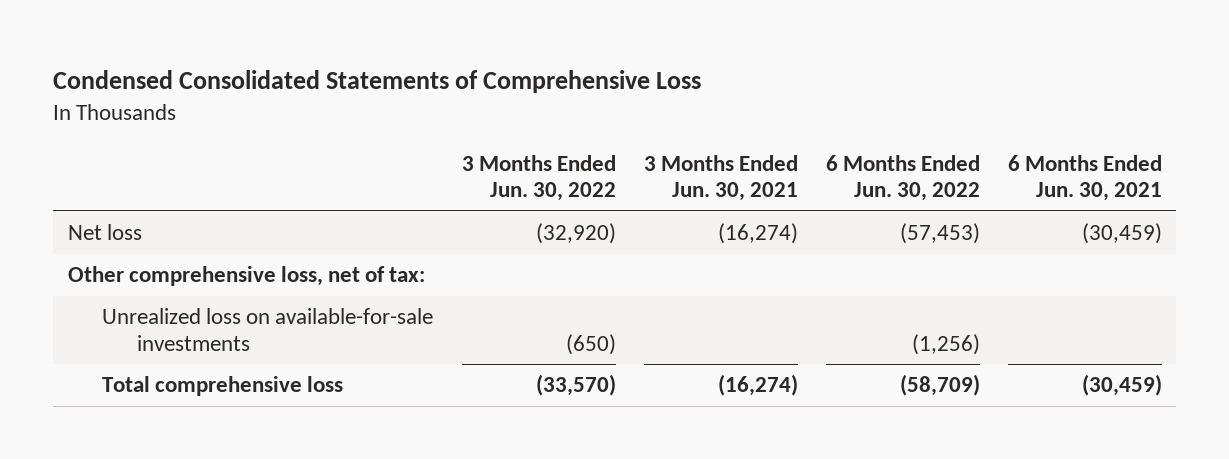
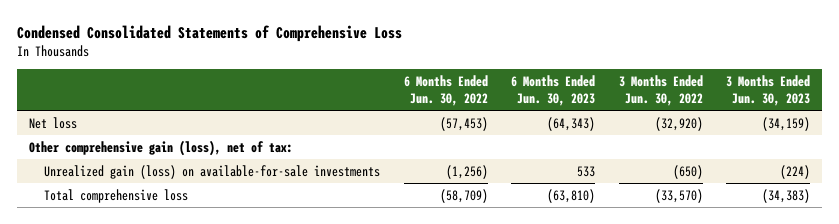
- | 3 Months Ended Jun. 30, 2022 | 3 Months Ended Jun. 30, 2021 | 6 Months Ended Jun. 30, 2022 | 6 Months Ended Jun. 30, 2021
+ | 6 Months Ended Jun. 30, 2022 | 6 Months Ended Jun. 30, 2023 | 3 Months Ended Jun. 30, 2022 | 3 Months Ended Jun. 30, 2023
- Other comprehensive loss, net of tax:
- Unrealized loss on available-for-sale investments | (650) | | (1,256) |
+ Other comprehensive gain (loss), net of tax:
+ Unrealized gain (loss) on available-for-sale investments | (1,256) | 533 | (650) | (224)

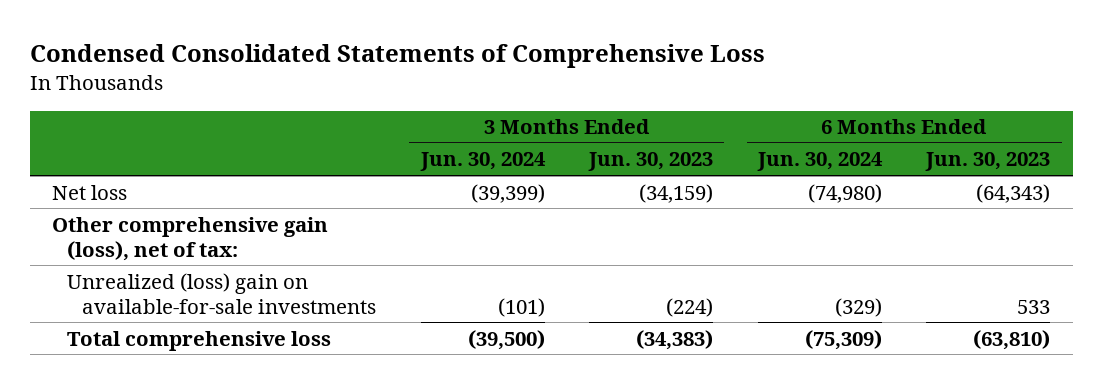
- | 6 Months Ended Jun. 30, 2022 | 6 Months Ended Jun. 30, 2023 | 3 Months Ended Jun. 30, 2022 | 3 Months Ended Jun. 30, 2023
+ | 3 Months Ended Jun. 30, 2024 | 3 Months Ended Jun. 30, 2023 | 6 Months Ended Jun. 30, 2024 | 6 Months Ended Jun. 30, 2023
- Unrealized gain (loss) on available-for-sale investments | (1,256) | 533 | (650) | (224)
+ Unrealized (loss) gain on available-for-sale investments | (101) | (224) | (329) | 533

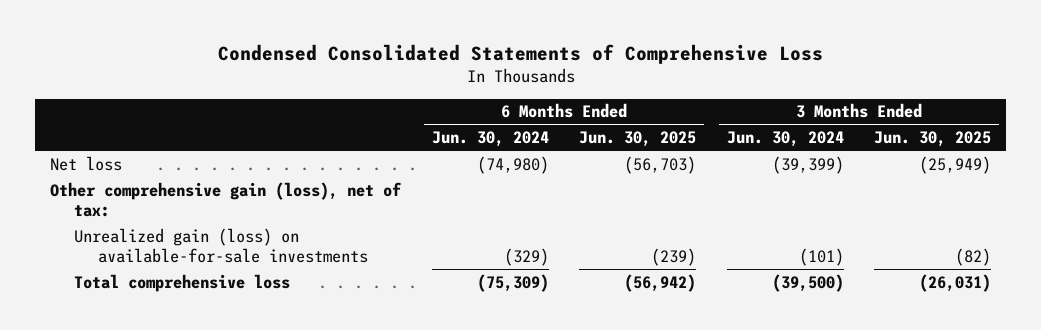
- | 3 Months Ended Jun. 30, 2024 | 3 Months Ended Jun. 30, 2023 | 6 Months Ended Jun. 30, 2024 | 6 Months Ended Jun. 30, 2023
+ | 6 Months Ended Jun. 30, 2024 | 6 Months Ended Jun. 30, 2025 | 3 Months Ended Jun. 30, 2024 | 3 Months Ended Jun. 30, 2025
- Unrealized (loss) gain on available-for-sale investments | (101) | (224) | (329) | 533
+ Unrealized gain (loss) on available-for-sale investments | (329) | (239) | (101) | (82)

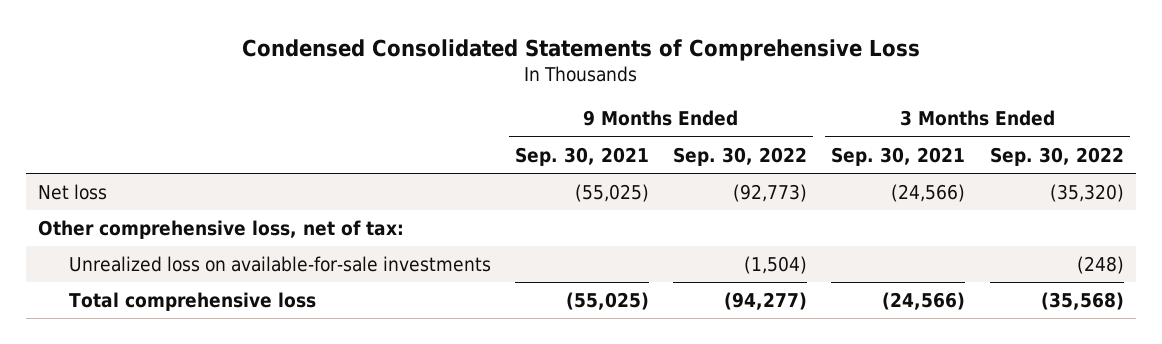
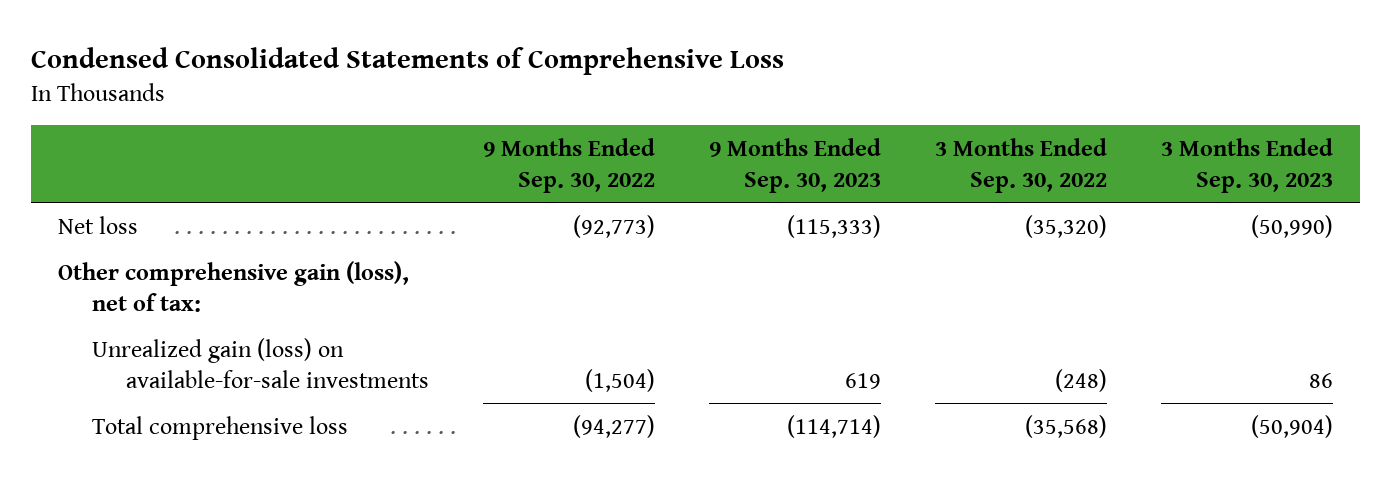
- | 9 Months Ended Sep. 30, 2021 | 9 Months Ended Sep. 30, 2022 | 3 Months Ended Sep. 30, 2021 | 3 Months Ended Sep. 30, 2022
+ | 9 Months Ended Sep. 30, 2022 | 9 Months Ended Sep. 30, 2023 | 3 Months Ended Sep. 30, 2022 | 3 Months Ended Sep. 30, 2023
- Other comprehensive loss, net of tax:
- Unrealized loss on available-for-sale investments | | (1,504) | | (248)
+ Other comprehensive gain (loss), net of tax:
+ Unrealized gain (loss) on available-for-sale investments | (1,504) | 619 | (248) | 86

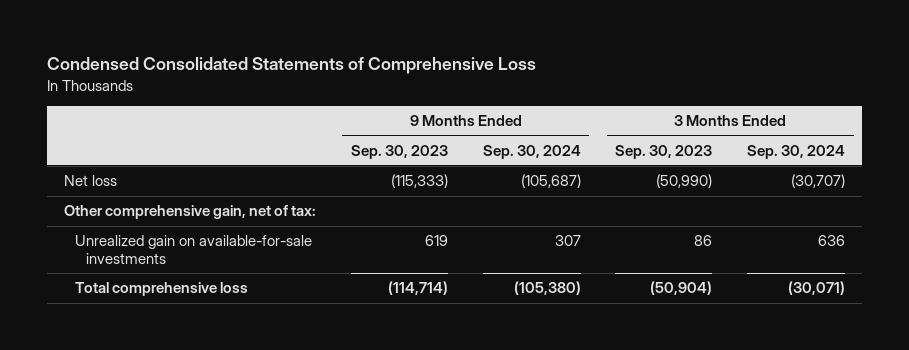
- | 9 Months Ended Sep. 30, 2022 | 9 Months Ended Sep. 30, 2023 | 3 Months Ended Sep. 30, 2022 | 3 Months Ended Sep. 30, 2023
+ | 9 Months Ended Sep. 30, 2023 | 9 Months Ended Sep. 30, 2024 | 3 Months Ended Sep. 30, 2023 | 3 Months Ended Sep. 30, 2024
- Other comprehensive gain (loss), net of tax:
- Unrealized gain (loss) on available-for-sale investments | (1,504) | 619 | (248) | 86
+ Other comprehensive gain, net of tax:
+ Unrealized gain on available-for-sale investments | 619 | 307 | 86 | 636

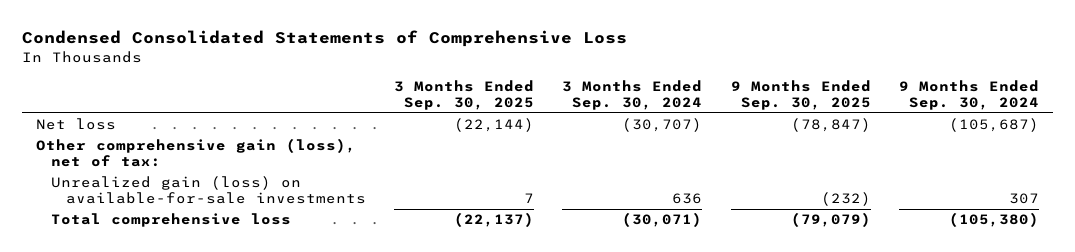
- | 9 Months Ended Sep. 30, 2023 | 9 Months Ended Sep. 30, 2024 | 3 Months Ended Sep. 30, 2023 | 3 Months Ended Sep. 30, 2024
+ | 3 Months Ended Sep. 30, 2025 | 3 Months Ended Sep. 30, 2024 | 9 Months Ended Sep. 30, 2025 | 9 Months Ended Sep. 30, 2024
- Other comprehensive gain, net of tax:
- Unrealized gain on available-for-sale investments | 619 | 307 | 86 | 636
+ Other comprehensive gain (loss), net of tax:
+ Unrealized gain (loss) on available-for-sale investments | 7 | 636 | (232) | 307

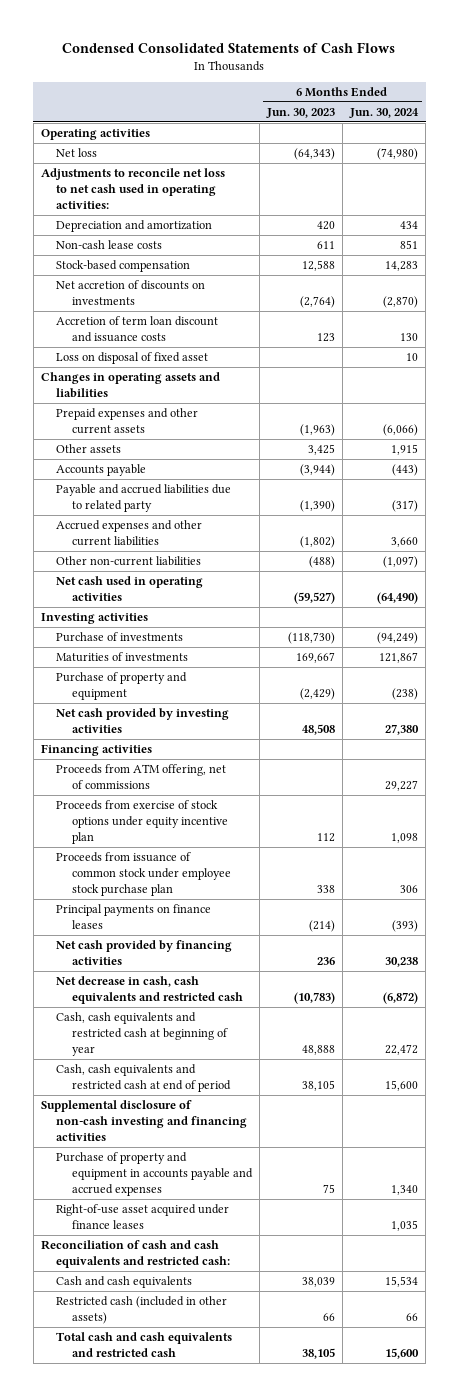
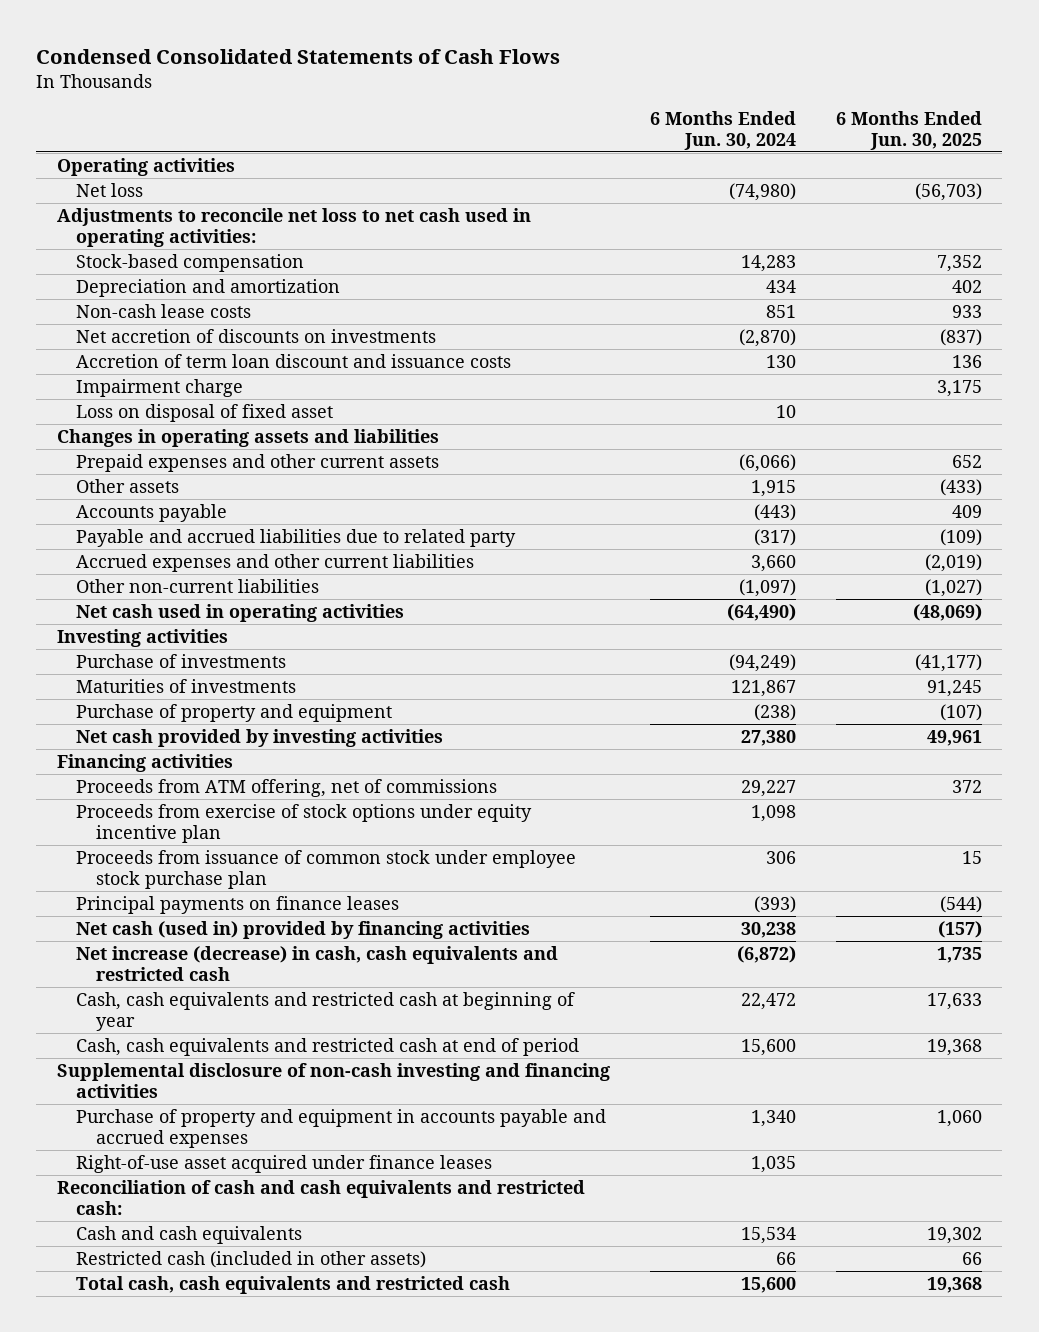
- | 6 Months Ended Jun. 30, 2023 | 6 Months Ended Jun. 30, 2024
+ | 6 Months Ended Jun. 30, 2024 | 6 Months Ended Jun. 30, 2025
moved up: Stock-based compensation | 14,283 | 7,352
+ Impairment charge | | 3,175
- Net cash provided by financing activities | 236 | 30,238
- Net decrease in cash, cash equivalents and restricted cash | (10,783) | (6,872)
+ Net cash (used in) provided by financing activities | 30,238 | (157)
+ Net increase (decrease) in cash, cash equivalents and restricted cash | (6,872) | 1,735
- Total cash and cash equivalents and restricted cash | 38,105 | 15,600
+ Total cash, cash equivalents and restricted cash | 15,600 | 19,368

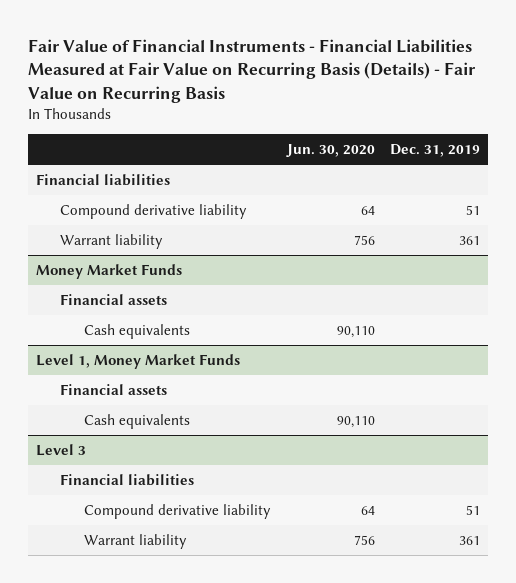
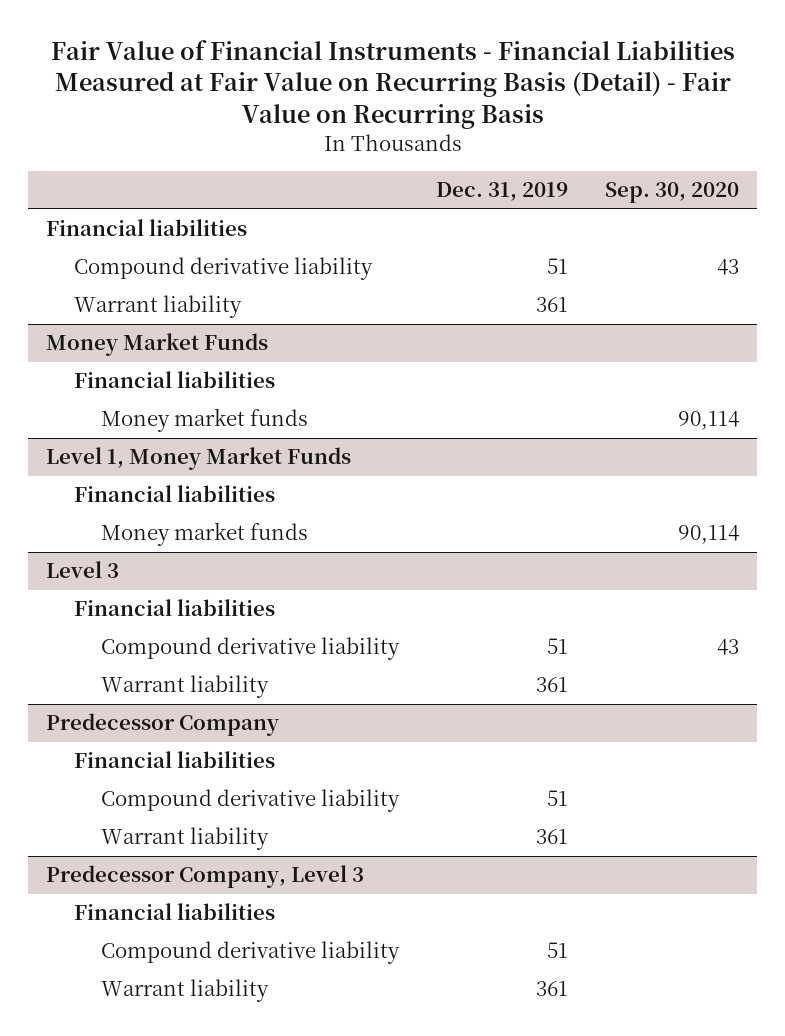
- Fair Value of Financial Instruments - Financial Liabilities Measured at Fair Value on Recurring Basis (Details) - Fair Value on Recurring Basis
+ Fair Value of Financial Instruments - Financial Liabilities Measured at Fair Value on Recurring Basis (Detail) - Fair Value on Recurring Basis
- | Jun. 30, 2020 | Dec. 31, 2019
+ | Dec. 31, 2019 | Sep. 30, 2020
@ Money Market Funds
- Financial assets
- Cash equivalents | 90,110 |
+ Financial liabilities
+ Money market funds | | 90,114
@ Level 1, Money Market Funds
- Financial assets
- Cash equivalents | 90,110 |
+ Financial liabilities
+ Money market funds | | 90,114
+ Predecessor Company
+ Financial liabilities
+ Compound derivative liability | 51 |
+ Warrant liability | 361 |
+ Predecessor Company, Level 3
+ Financial liabilities
+ Compound derivative liability | 51 |
+ Warrant liability | 361 |

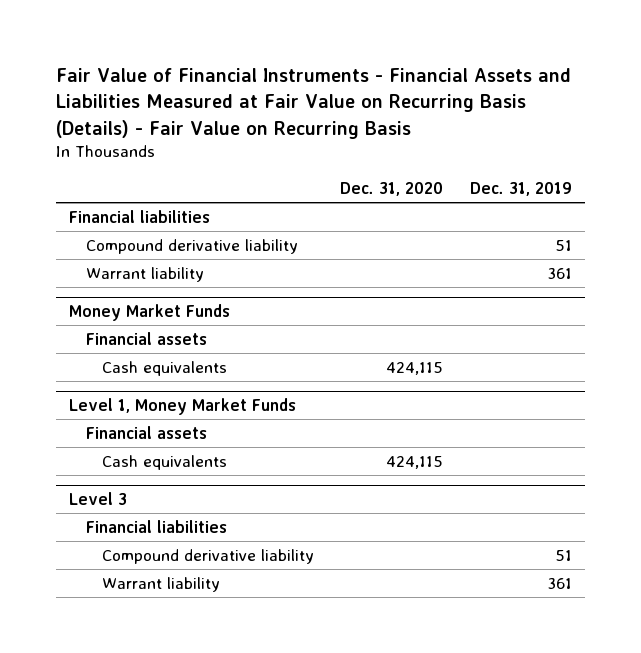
- Fair Value of Financial Instruments - Financial Liabilities Measured at Fair Value on Recurring Basis (Detail) - Fair Value on Recurring Basis
+ Fair Value of Financial Instruments - Financial Assets and Liabilities Measured at Fair Value on Recurring Basis (Details) - Fair Value on Recurring Basis
- | Dec. 31, 2019 | Sep. 30, 2020
+ | Dec. 31, 2020 | Dec. 31, 2019
@ Money Market Funds
- Financial liabilities
- Money market funds | | 90,114
+ Financial assets
+ Cash equivalents | 424,115 |
@ Level 1, Money Market Funds
- Financial liabilities
- Money market funds | | 90,114
+ Financial assets
+ Cash equivalents | 424,115 |
- Predecessor Company
- Financial liabilities
- Compound derivative liability | 51 |
- Warrant liability | 361 |
- Predecessor Company, Level 3
- Financial liabilities
- Compound derivative liability | 51 |
- Warrant liability | 361 |

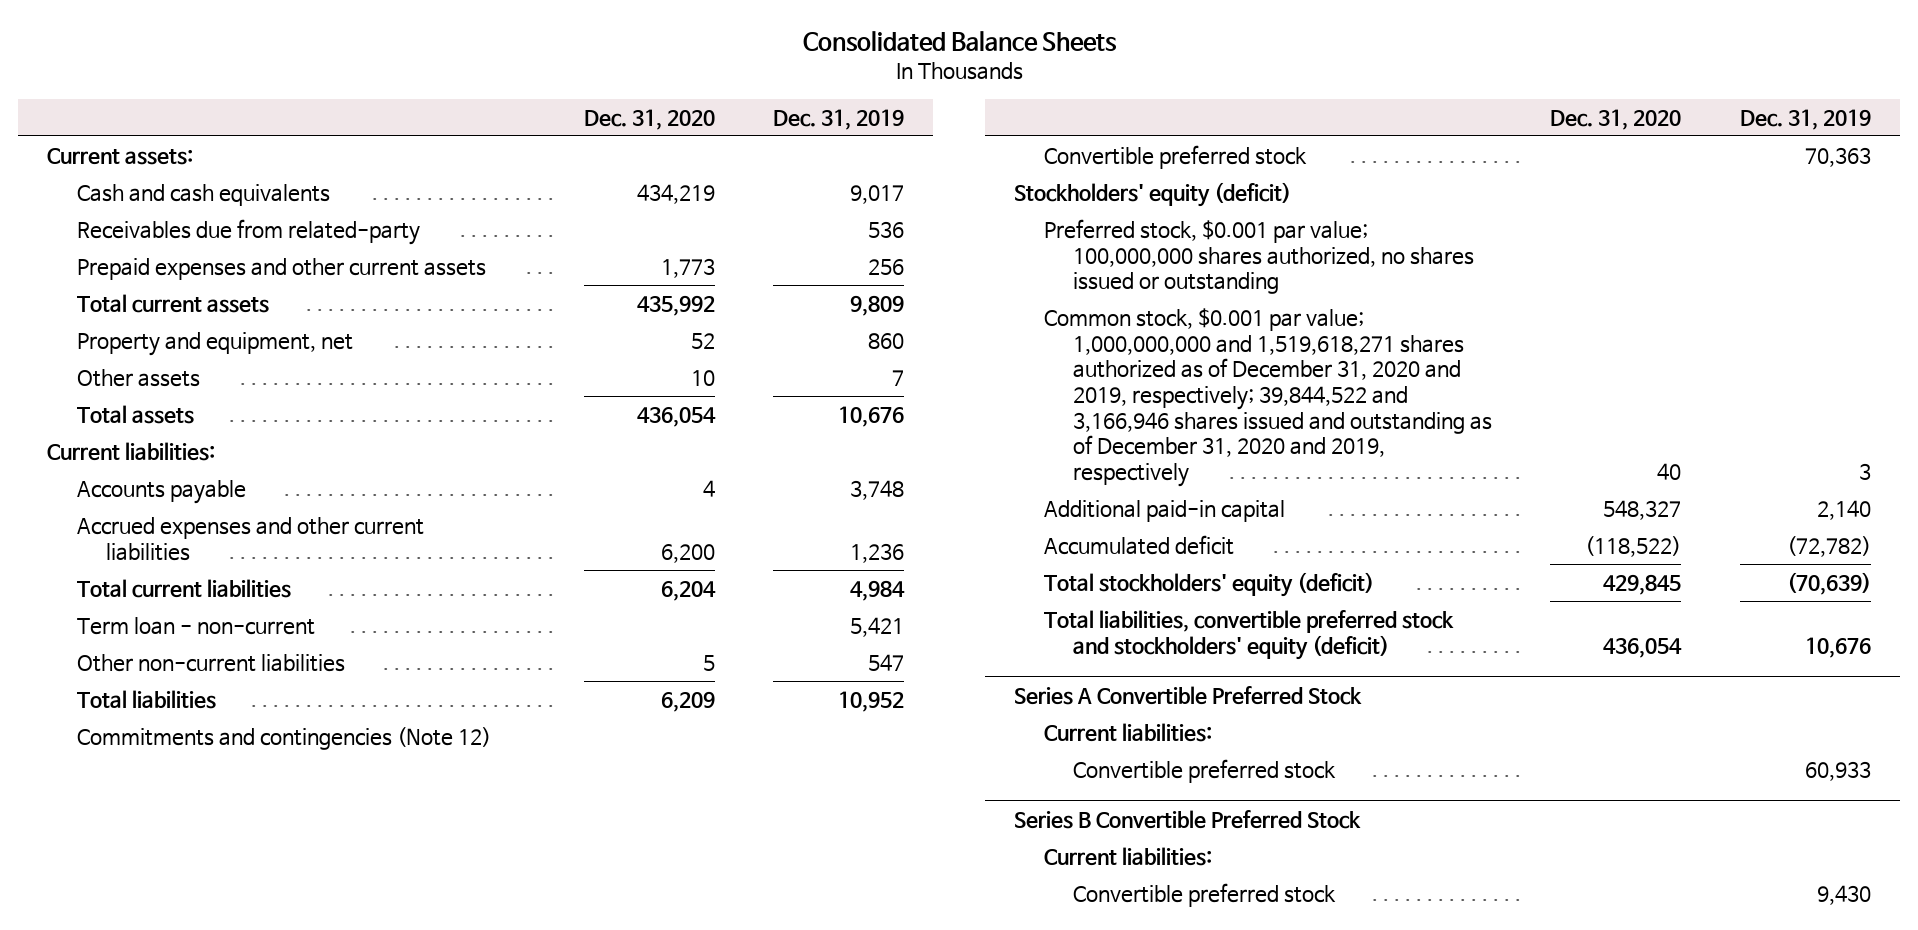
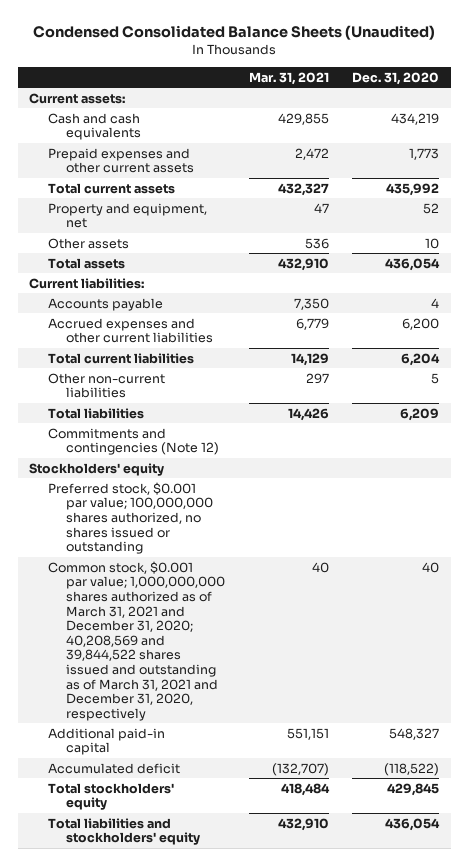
- Consolidated Balance Sheets
+ Condensed Consolidated Balance Sheets (Unaudited)
- | Dec. 31, 2020 | Dec. 31, 2019
+ | Mar. 31, 2021 | Dec. 31, 2020
- Receivables due from related-party | | 536
- Term loan - non-current | | 5,421
- Convertible preferred stock | | 70,363
- Stockholders' equity (deficit)
+ Stockholders' equity
- Common stock, $0.001 par value; 1,000,000,000 and 1,519,618,271 shares authorized as of December 31, 2020 and 2019, respectively; 39,844,522 and 3,166,946 shares issued and outstanding as of December 31, 2020 and 2019, respectively | 40 | 3
+ Common stock, $0.001 par value; 1,000,000,000 shares authorized as of March 31, 2021 and December 31, 2020; 40,208,569 and 39,844,522 shares issued and outstanding as of March 31, 2021 and December 31, 2020, respectively | 40 | 40
- Total stockholders' equity (deficit) | 429,845 | (70,639)
- Total liabilities, convertible preferred stock and stockholders' equity (deficit) | 436,054 | 10,676
- Series A Convertible Preferred Stock
- Current liabilities:
- Convertible preferred stock | | 60,933
- Series B Convertible Preferred Stock
- Current liabilities:
- Convertible preferred stock | | 9,430
+ Total stockholders' equity | 418,484 | 429,845
+ Total liabilities and stockholders' equity | 432,910 | 436,054

